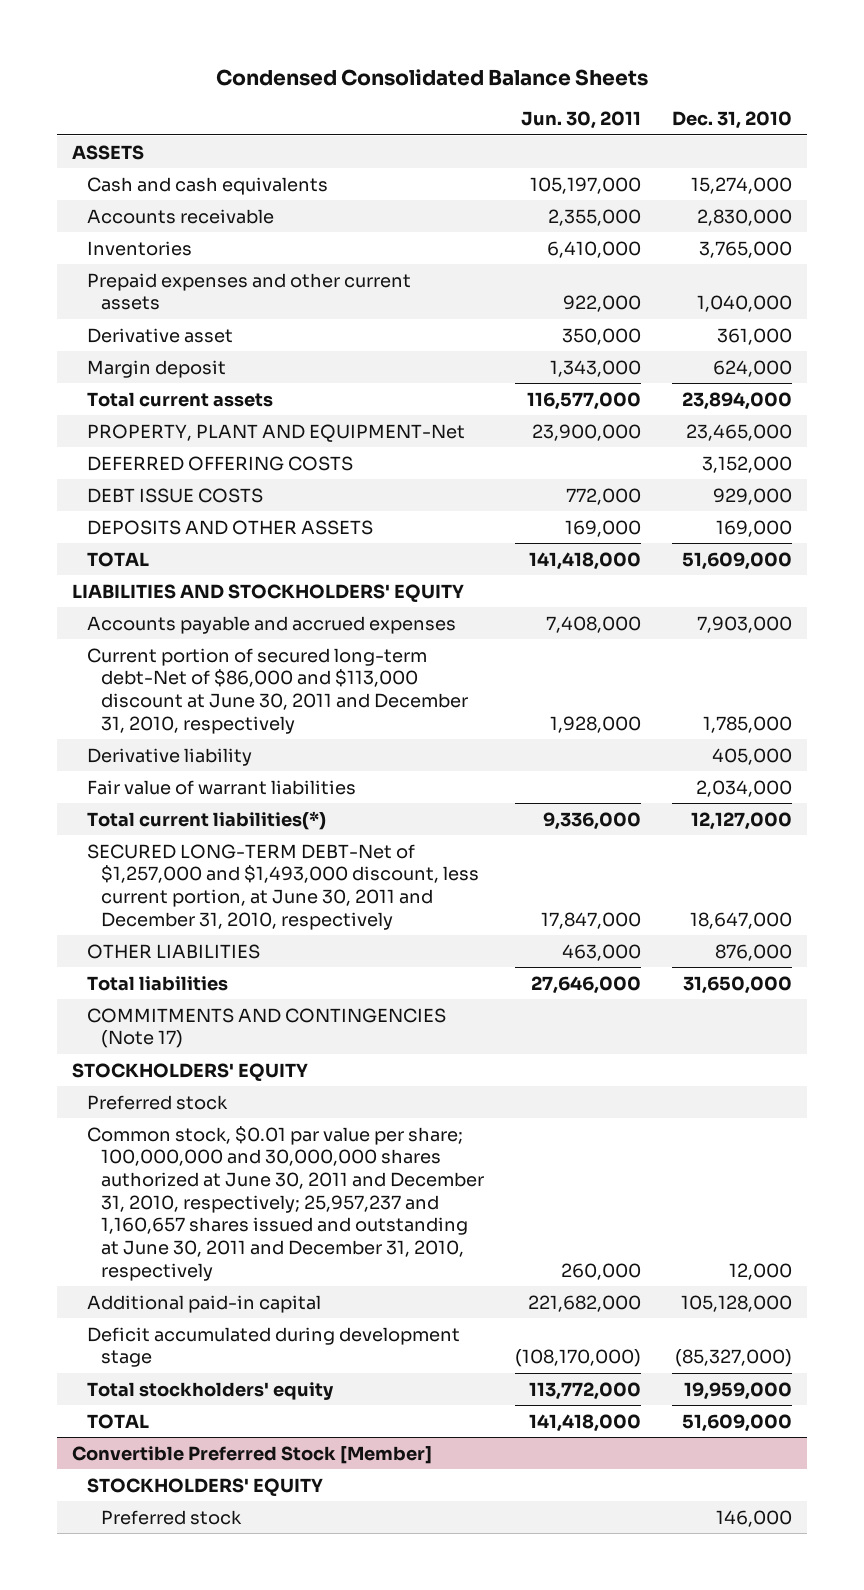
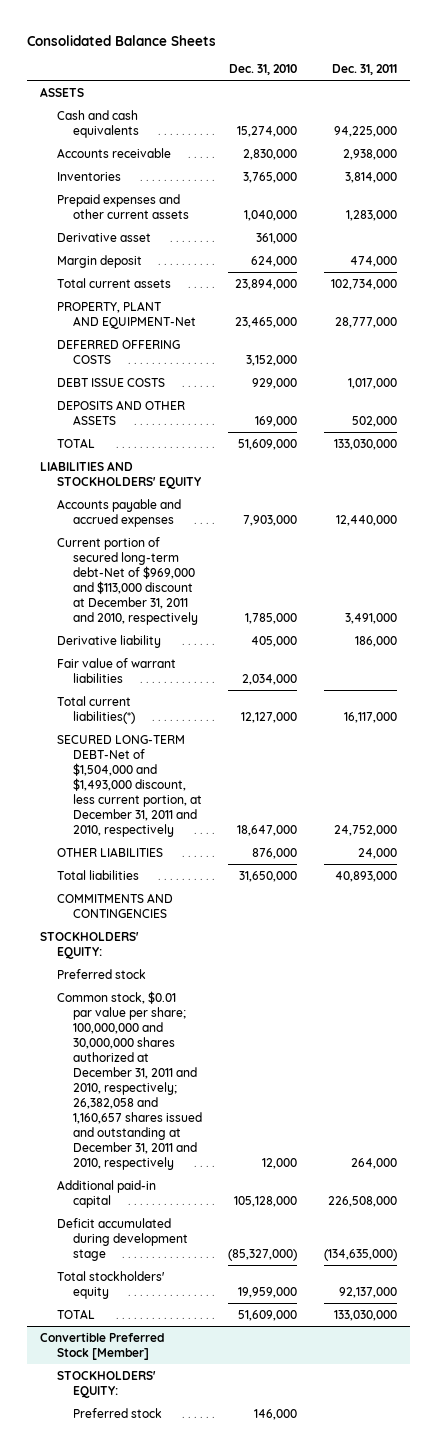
- Condensed Consolidated Balance Sheets
+ Consolidated Balance Sheets
- | Jun. 30, 2011 | Dec. 31, 2010
+ | Dec. 31, 2010 | Dec. 31, 2011
- Current portion of secured long-term debt-Net of $86,000 and $113,000 discount at June 30, 2011 and December 31, 2010, respectively | 1,928,000 | 1,785,000
+ Current portion of secured long-term debt-Net of $969,000 and $113,000 discount at December 31, 2011 and 2010, respectively | 1,785,000 | 3,491,000
- SECURED LONG-TERM DEBT-Net of $1,257,000 and $1,493,000 discount, less current portion, at June 30, 2011 and December 31, 2010, respectively | 17,847,000 | 18,647,000
+ SECURED LONG-TERM DEBT-Net of $1,504,000 and $1,493,000 discount, less current portion, at December 31, 2011 and 2010, respectively | 18,647,000 | 24,752,000
- COMMITMENTS AND CONTINGENCIES (Note 17)
- STOCKHOLDERS' EQUITY
+ COMMITMENTS AND CONTINGENCIES
+ STOCKHOLDERS' EQUITY:
- Common stock, $0.01 par value per share; 100,000,000 and 30,000,000 shares authorized at June 30, 2011 and December 31, 2010, respectively; 25,957,237 and 1,160,657 shares issued and outstanding at June 30, 2011 and December 31, 2010, respectively | 260,000 | 12,000
+ Common stock, $0.01 par value per share; 100,000,000 and 30,000,000 shares authorized at December 31, 2011 and 2010, respectively; 26,382,058 and 1,160,657 shares issued and outstanding at December 31, 2011 and 2010, respectively | 12,000 | 264,000
@ Convertible Preferred Stock [Member]
- STOCKHOLDERS' EQUITY
+ STOCKHOLDERS' EQUITY:

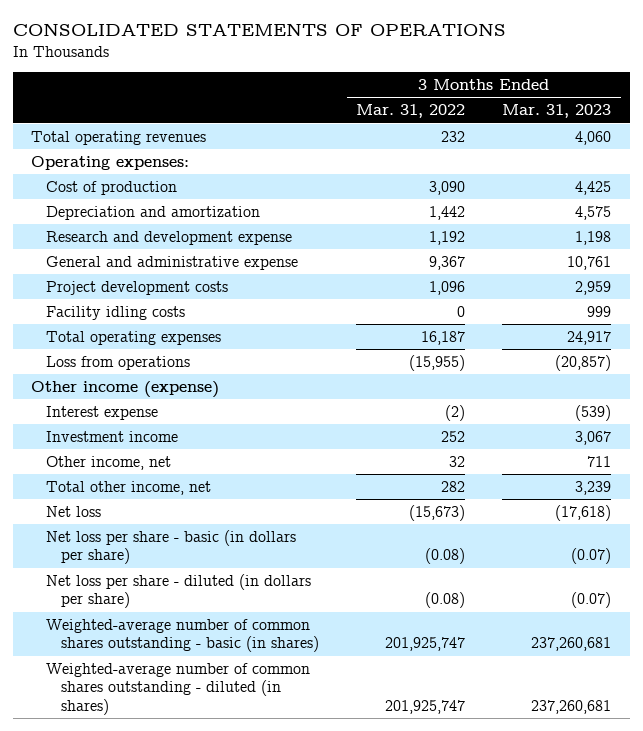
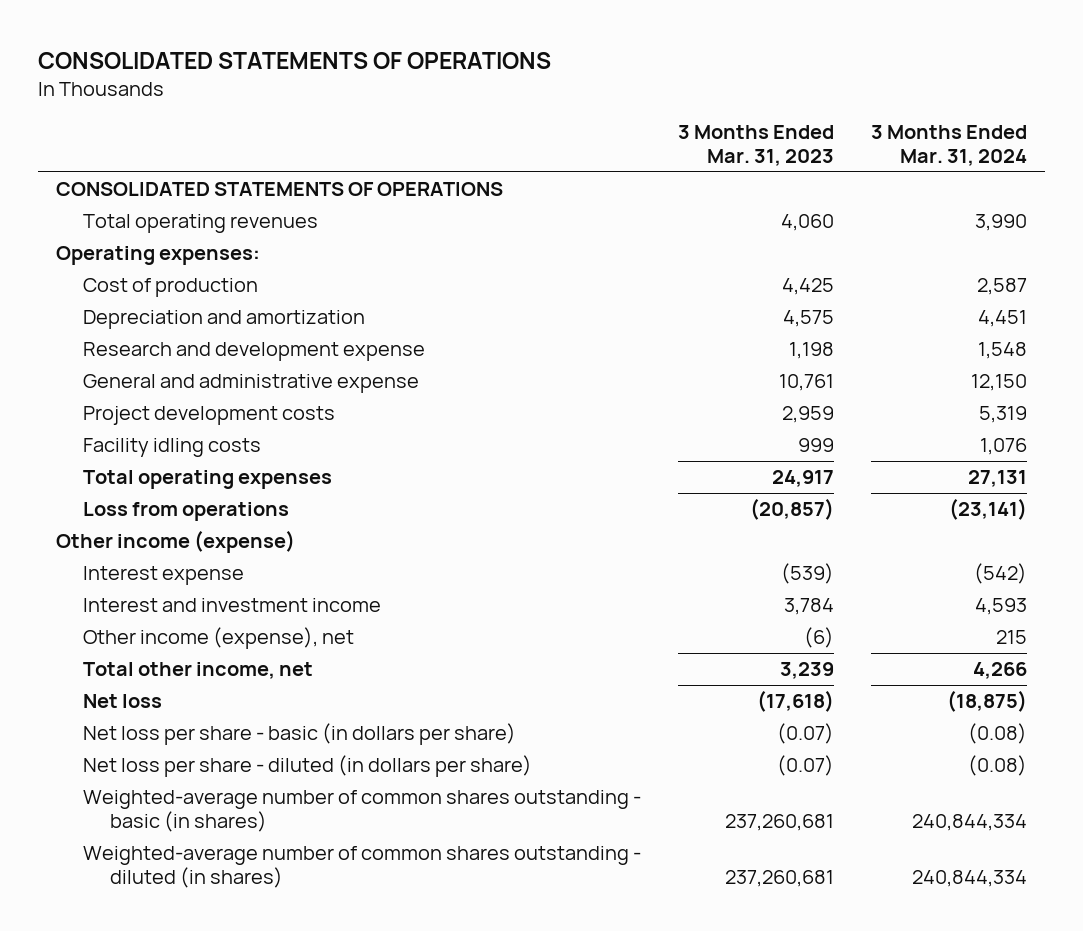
- | 3 Months Ended Mar. 31, 2022 | 3 Months Ended Mar. 31, 2023
+ | 3 Months Ended Mar. 31, 2023 | 3 Months Ended Mar. 31, 2024
+ CONSOLIDATED STATEMENTS OF OPERATIONS
- Investment income | 252 | 3,067
- Other income, net | 32 | 711
+ Interest and investment income | 3,784 | 4,593
+ Other income (expense), net | (6) | 215

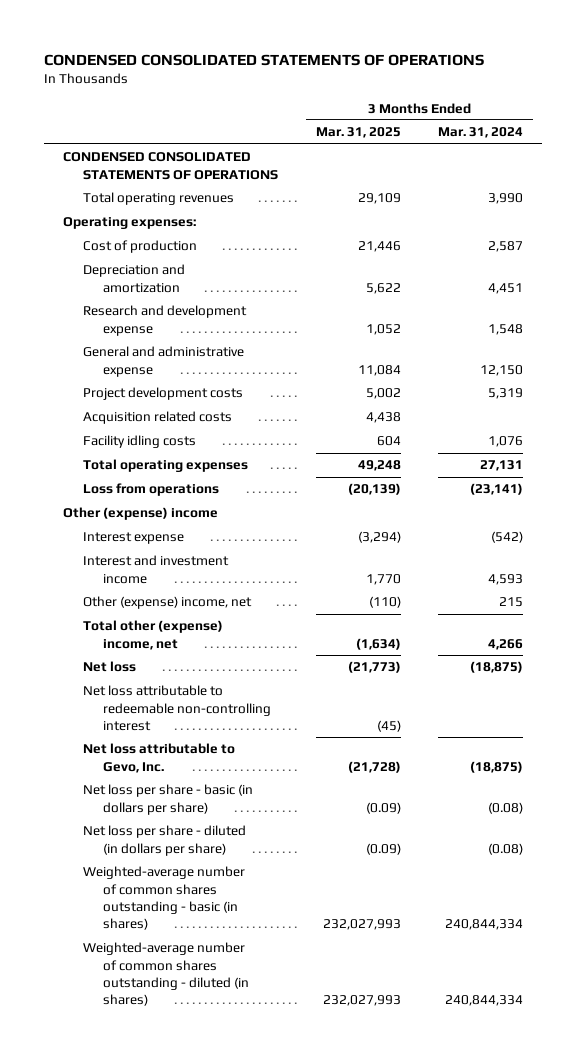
- CONSOLIDATED STATEMENTS OF OPERATIONS
+ CONDENSED CONSOLIDATED STATEMENTS OF OPERATIONS
- | 3 Months Ended Mar. 31, 2023 | 3 Months Ended Mar. 31, 2024
+ | 3 Months Ended Mar. 31, 2025 | 3 Months Ended Mar. 31, 2024
- CONSOLIDATED STATEMENTS OF OPERATIONS
+ CONDENSED CONSOLIDATED STATEMENTS OF OPERATIONS
+ Acquisition related costs | 4,438 |
- Other income (expense)
+ Other (expense) income
- Other income (expense), net | (6) | 215
- Total other income, net | 3,239 | 4,266
+ Other (expense) income, net | (110) | 215
+ Total other (expense) income, net | (1,634) | 4,266
+ Net loss attributable to redeemable non-controlling interest | (45) |
+ Net loss attributable to Gevo, Inc. | (21,728) | (18,875)

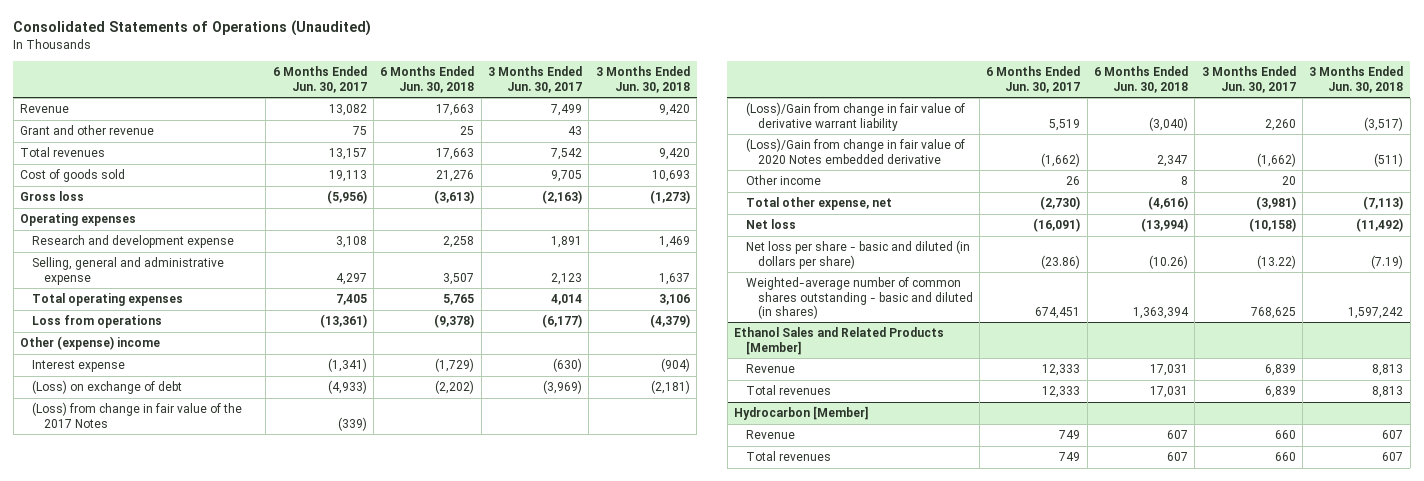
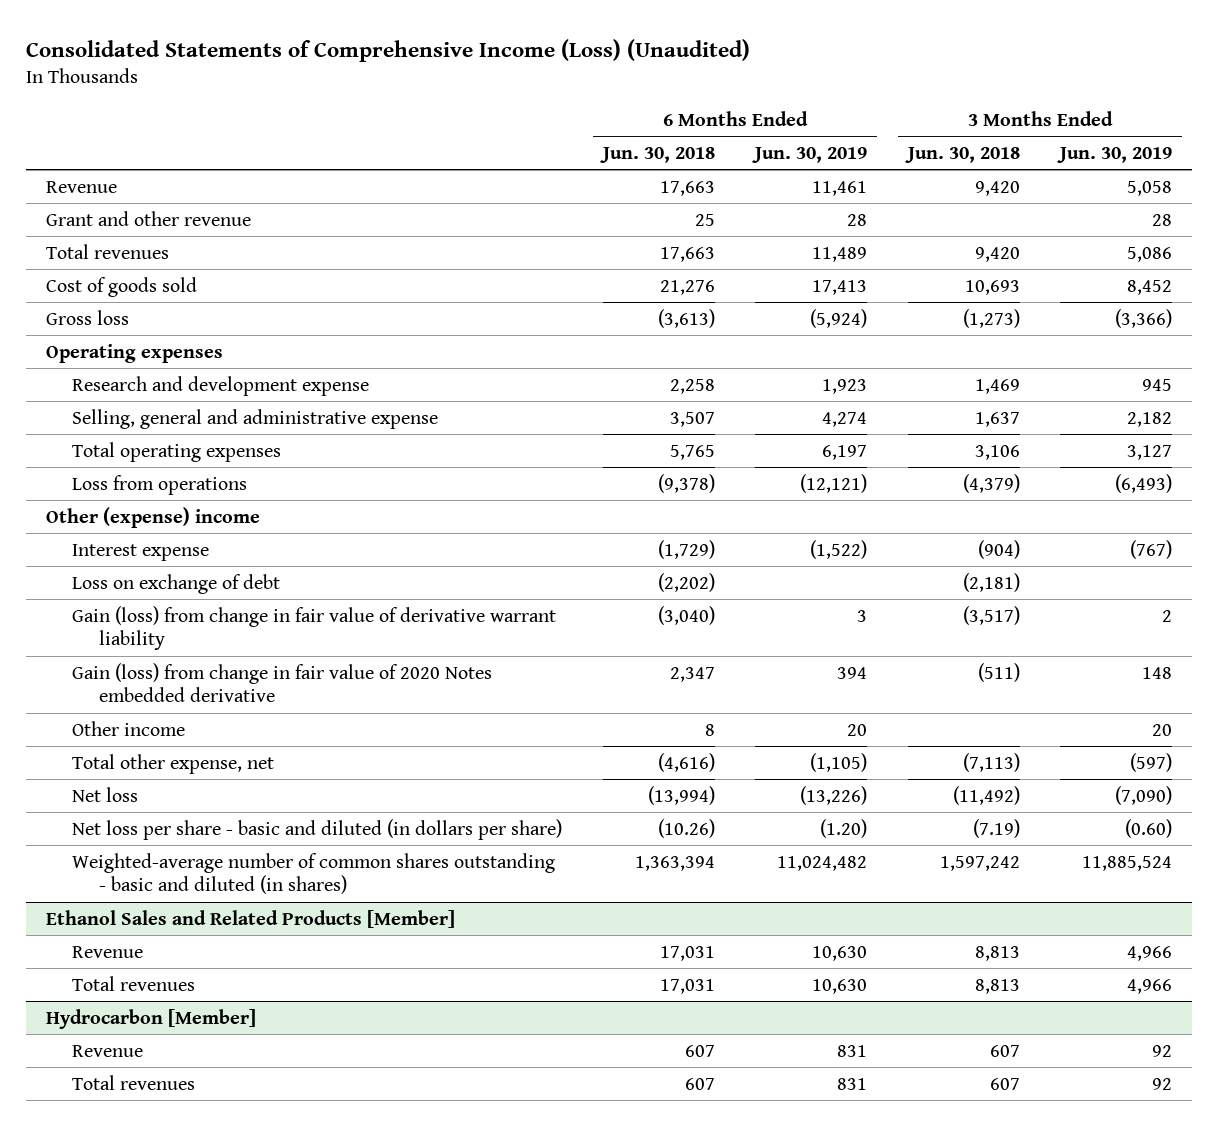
- Consolidated Statements of Operations (Unaudited)
+ Consolidated Statements of Comprehensive Income (Loss) (Unaudited)
- | 6 Months Ended Jun. 30, 2017 | 6 Months Ended Jun. 30, 2018 | 3 Months Ended Jun. 30, 2017 | 3 Months Ended Jun. 30, 2018
+ | 6 Months Ended Jun. 30, 2018 | 6 Months Ended Jun. 30, 2019 | 3 Months Ended Jun. 30, 2018 | 3 Months Ended Jun. 30, 2019
- (Loss) on exchange of debt | (4,933) | (2,202) | (3,969) | (2,181)
- (Loss) from change in fair value of the 2017 Notes | (339) | | |
- (Loss)/Gain from change in fair value of derivative warrant liability | 5,519 | (3,040) | 2,260 | (3,517)
- (Loss)/Gain from change in fair value of 2020 Notes embedded derivative | (1,662) | 2,347 | (1,662) | (511)
+ Loss on exchange of debt | (2,202) | | (2,181) |
+ Gain (loss) from change in fair value of derivative warrant liability | (3,040) | 3 | (3,517) | 2
+ Gain (loss) from change in fair value of 2020 Notes embedded derivative | 2,347 | 394 | (511) | 148

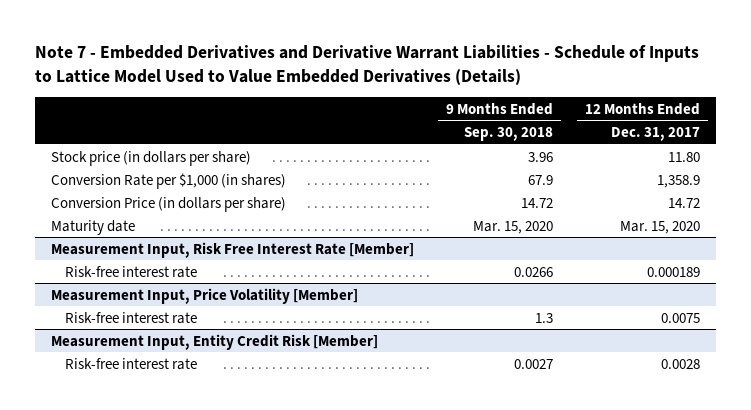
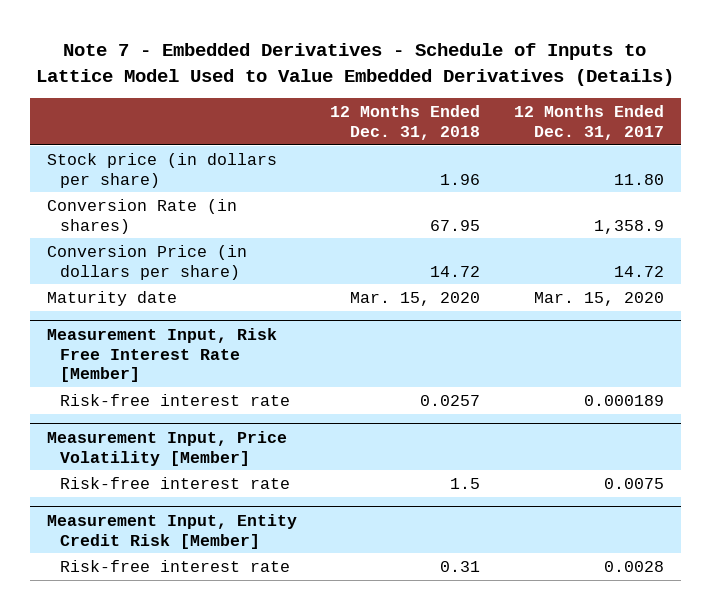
- Note 7 - Embedded Derivatives and Derivative Warrant Liabilities - Schedule of Inputs to Lattice Model Used to Value Embedded Derivatives (Details)
+ Note 7 - Embedded Derivatives - Schedule of Inputs to Lattice Model Used to Value Embedded Derivatives (Details)
- | 9 Months Ended Sep. 30, 2018 | 12 Months Ended Dec. 31, 2017
+ | 12 Months Ended Dec. 31, 2018 | 12 Months Ended Dec. 31, 2017
- Conversion Rate per $1,000 (in shares) | 67.9 | 1,358.9
+ Conversion Rate (in shares) | 67.95 | 1,358.9

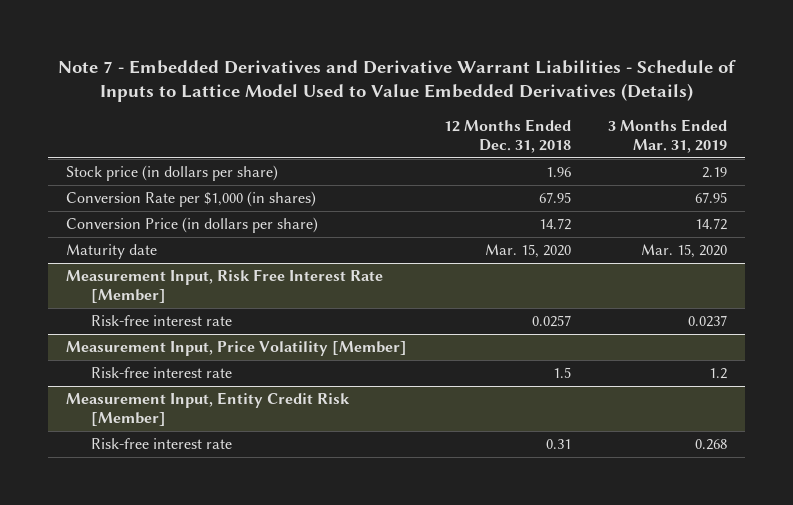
- Note 7 - Embedded Derivatives - Schedule of Inputs to Lattice Model Used to Value Embedded Derivatives (Details)
+ Note 7 - Embedded Derivatives and Derivative Warrant Liabilities - Schedule of Inputs to Lattice Model Used to Value Embedded Derivatives (Details)
- | 12 Months Ended Dec. 31, 2018 | 12 Months Ended Dec. 31, 2017
+ | 12 Months Ended Dec. 31, 2018 | 3 Months Ended Mar. 31, 2019
- Conversion Rate (in shares) | 67.95 | 1,358.9
+ Conversion Rate per $1,000 (in shares) | 67.95 | 67.95

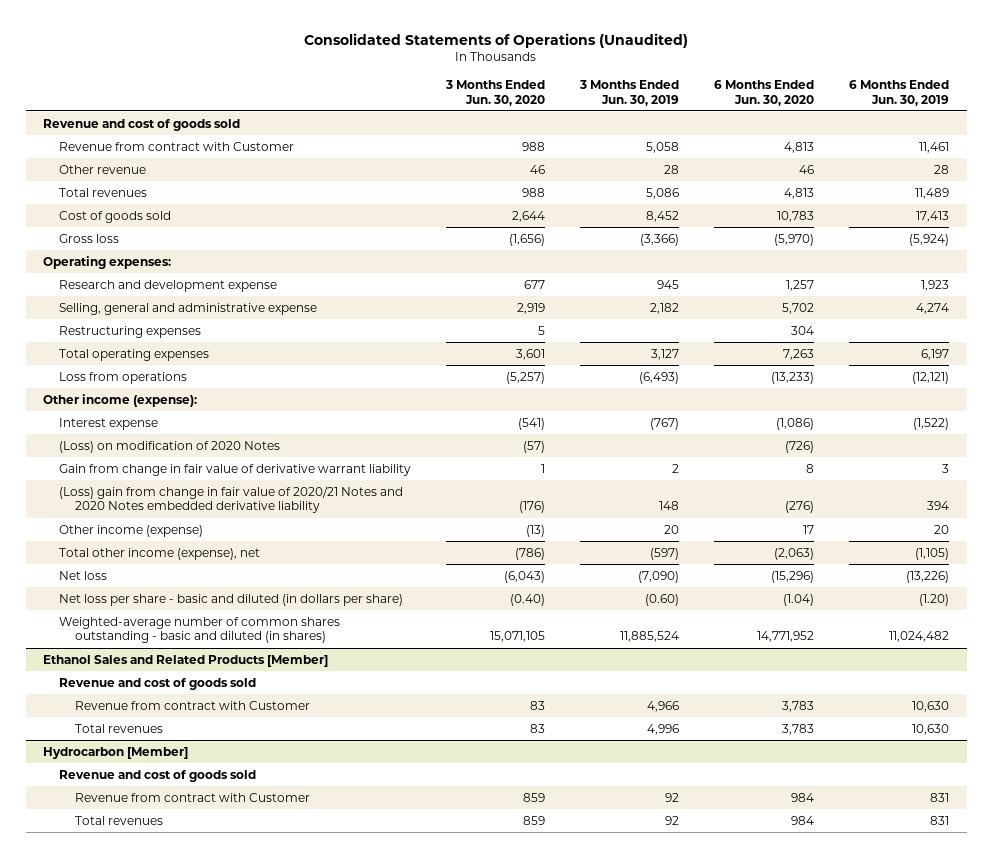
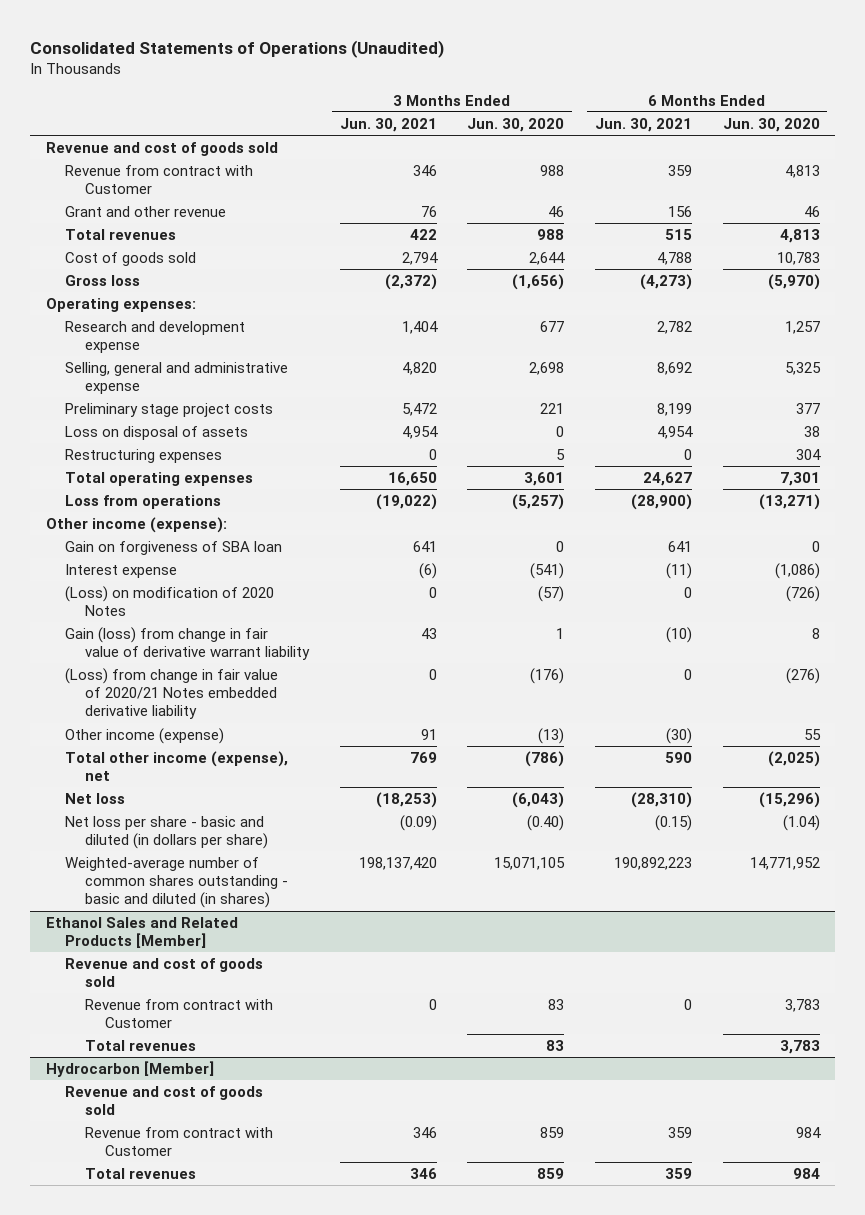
- | 3 Months Ended Jun. 30, 2020 | 3 Months Ended Jun. 30, 2019 | 6 Months Ended Jun. 30, 2020 | 6 Months Ended Jun. 30, 2019
+ | 3 Months Ended Jun. 30, 2021 | 3 Months Ended Jun. 30, 2020 | 6 Months Ended Jun. 30, 2021 | 6 Months Ended Jun. 30, 2020
- Other revenue | 46 | 28 | 46 | 28
+ Grant and other revenue | 76 | 46 | 156 | 46
- Selling, general and administrative expense | 2,919 | 2,182 | 5,702 | 4,274
+ Selling, general and administrative expense | 4,820 | 2,698 | 8,692 | 5,325
+ Preliminary stage project costs | 5,472 | 221 | 8,199 | 377
+ Loss on disposal of assets | 4,954 | 0 | 4,954 | 38
- Total operating expenses | 3,601 | 3,127 | 7,263 | 6,197
- Loss from operations | (5,257) | (6,493) | (13,233) | (12,121)
+ Total operating expenses | 16,650 | 3,601 | 24,627 | 7,301
+ Loss from operations | (19,022) | (5,257) | (28,900) | (13,271)
+ Gain on forgiveness of SBA loan | 641 | 0 | 641 | 0
- Gain from change in fair value of derivative warrant liability | 1 | 2 | 8 | 3
- (Loss) gain from change in fair value of 2020/21 Notes and 2020 Notes embedded derivative liability | (176) | 148 | (276) | 394
- Other income (expense) | (13) | 20 | 17 | 20
- Total other income (expense), net | (786) | (597) | (2,063) | (1,105)
+ Gain (loss) from change in fair value of derivative warrant liability | 43 | 1 | (10) | 8
+ (Loss) from change in fair value of 2020/21 Notes embedded derivative liability | 0 | (176) | 0 | (276)
+ Other income (expense) | 91 | (13) | (30) | 55
+ Total other income (expense), net | 769 | (786) | 590 | (2,025)

